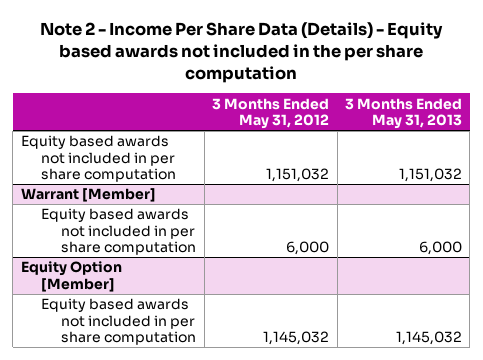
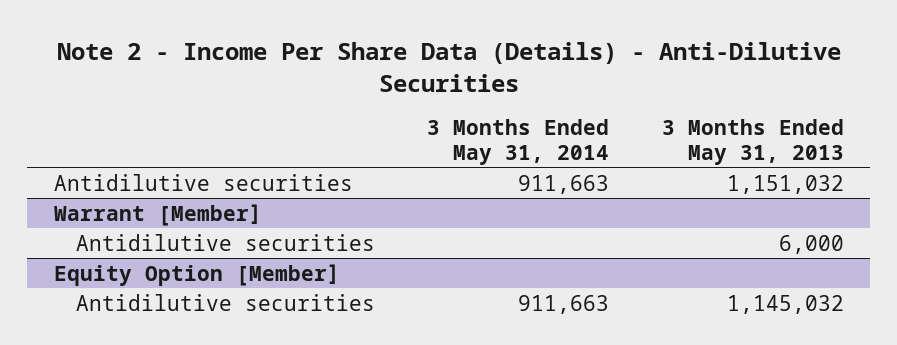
- Note 2 - Income Per Share Data (Details) - Equity based awards not included in the per share computation
+ Note 2 - Income Per Share Data (Details) - Anti-Dilutive Securities
- | 3 Months Ended May 31, 2012 | 3 Months Ended May 31, 2013
+ | 3 Months Ended May 31, 2014 | 3 Months Ended May 31, 2013
- Equity based awards not included in per share computation | 1,151,032 | 1,151,032
+ Antidilutive securities | 911,663 | 1,151,032
@ Warrant [Member]
- Equity based awards not included in per share computation | 6,000 | 6,000
+ Antidilutive securities | | 6,000
@ Equity Option [Member]
- Equity based awards not included in per share computation | 1,145,032 | 1,145,032
+ Antidilutive securities | 911,663 | 1,145,032

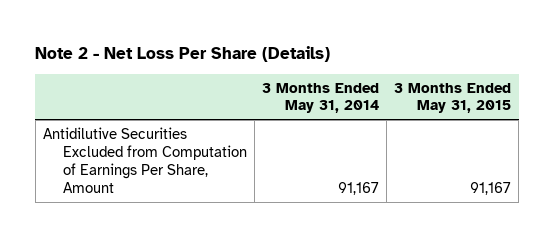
- Note 2 - Income Per Share Data (Details) - Anti-Dilutive Securities
+ Note 2 - Net Loss Per Share (Details)
- | 3 Months Ended May 31, 2014 | 3 Months Ended May 31, 2013
+ | 3 Months Ended May 31, 2014 | 3 Months Ended May 31, 2015
- Antidilutive securities | 911,663 | 1,151,032
- Warrant [Member]
- Antidilutive securities | | 6,000
- Equity Option [Member]
- Antidilutive securities | 911,663 | 1,145,032
+ Antidilutive Securities Excluded from Computation of Earnings Per Share, Amount | 91,167 | 91,167

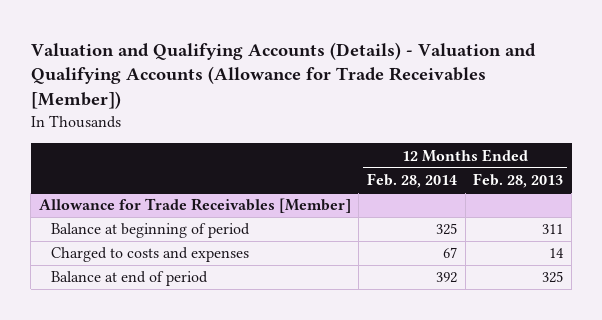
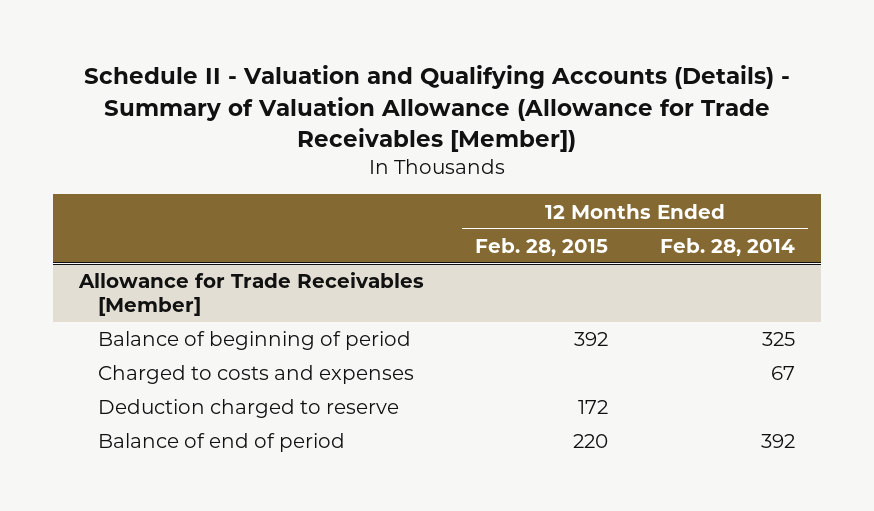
- Valuation and Qualifying Accounts (Details) - Valuation and Qualifying Accounts (Allowance for Trade Receivables [Member])
+ Schedule II - Valuation and Qualifying Accounts (Details) - Summary of Valuation Allowance (Allowance for Trade Receivables [Member])
- | 12 Months Ended Feb. 28, 2014 | 12 Months Ended Feb. 28, 2013
+ | 12 Months Ended Feb. 28, 2015 | 12 Months Ended Feb. 28, 2014
@ Allowance for Trade Receivables [Member]
- Balance at beginning of period | 325 | 311
+ Balance of beginning of period | 392 | 325
- Balance at end of period | 392 | 325
+ Deduction charged to reserve | 172 |
+ Balance of end of period | 220 | 392

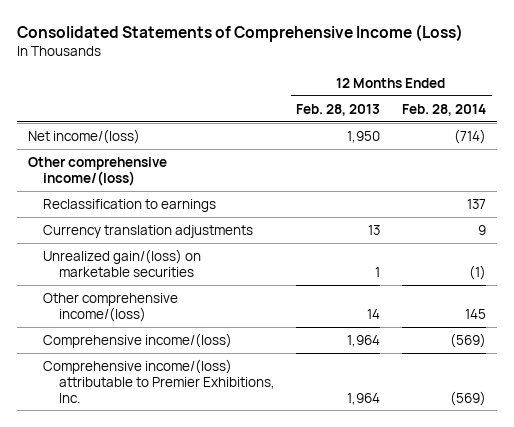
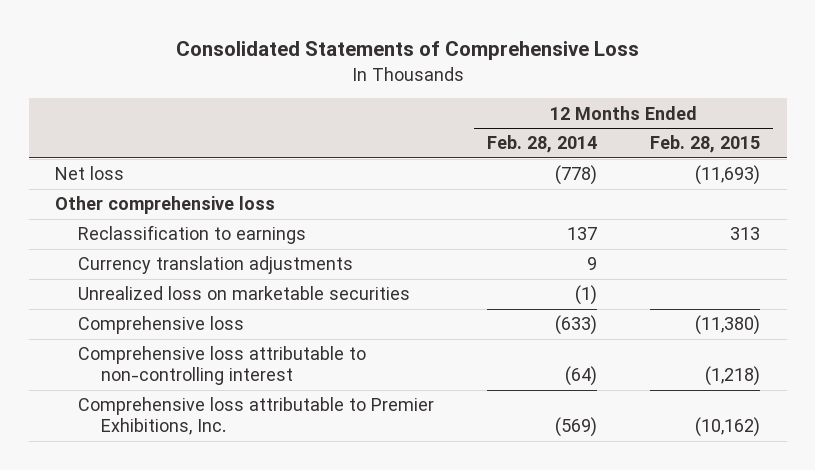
- Consolidated Statements of Comprehensive Income (Loss)
+ Consolidated Statements of Comprehensive Loss
- | 12 Months Ended Feb. 28, 2013 | 12 Months Ended Feb. 28, 2014
+ | 12 Months Ended Feb. 28, 2014 | 12 Months Ended Feb. 28, 2015
- Net income/(loss) | 1,950 | (714)
- Other comprehensive income/(loss)
+ Net loss | (778) | (11,693)
+ Other comprehensive loss
- Unrealized gain/(loss) on marketable securities | 1 | (1)
- Other comprehensive income/(loss) | 14 | 145
- Comprehensive income/(loss) | 1,964 | (569)
- Comprehensive income/(loss) attributable to Premier Exhibitions, Inc. | 1,964 | (569)
+ Unrealized loss on marketable securities | (1) |
+ Comprehensive loss | (633) | (11,380)
+ Comprehensive loss attributable to non-controlling interest | (64) | (1,218)
+ Comprehensive loss attributable to Premier Exhibitions, Inc. | (569) | (10,162)

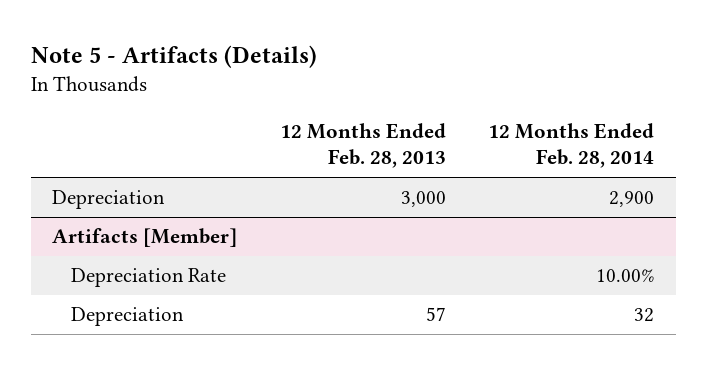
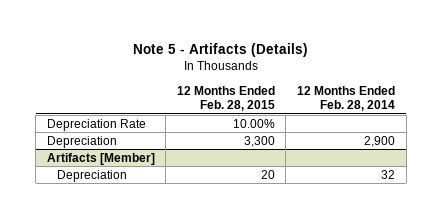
- | 12 Months Ended Feb. 28, 2013 | 12 Months Ended Feb. 28, 2014
+ | 12 Months Ended Feb. 28, 2015 | 12 Months Ended Feb. 28, 2014
+ Depreciation Rate | 10.00% |
@ Artifacts [Member]
- Depreciation Rate | | 10.00%

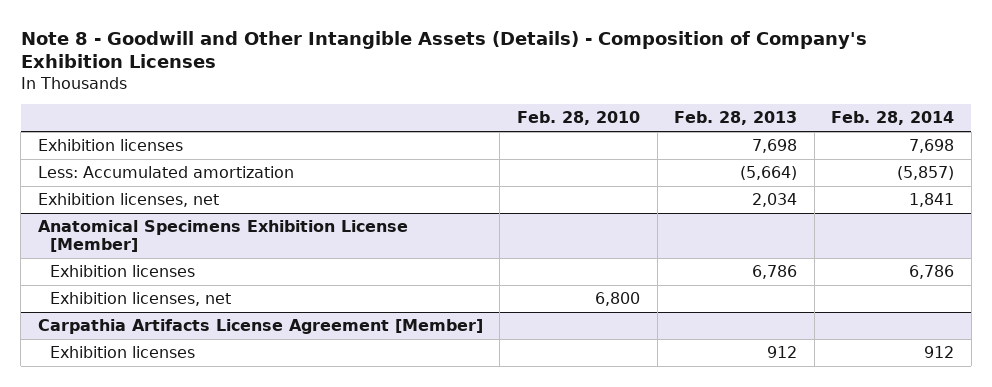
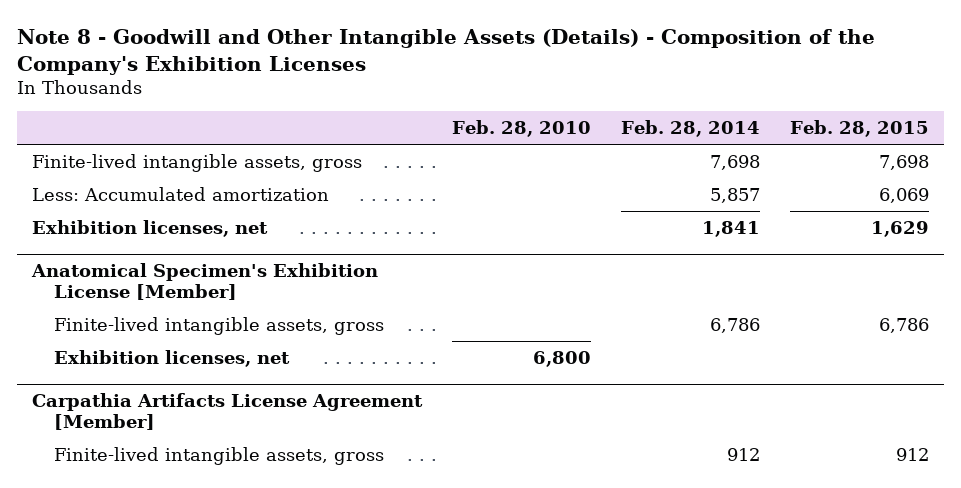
- Note 8 - Goodwill and Other Intangible Assets (Details) - Composition of Company's Exhibition Licenses
+ Note 8 - Goodwill and Other Intangible Assets (Details) - Composition of the Company's Exhibition Licenses
- | Feb. 28, 2010 | Feb. 28, 2013 | Feb. 28, 2014
+ | Feb. 28, 2010 | Feb. 28, 2014 | Feb. 28, 2015
- Exhibition licenses | | 7,698 | 7,698
- Less: Accumulated amortization | | (5,664) | (5,857)
+ Finite-lived intangible assets, gross | | 7,698 | 7,698
+ Less: Accumulated amortization | | 5,857 | 6,069
- Anatomical Specimens Exhibition License [Member]
- Exhibition licenses | | 6,786 | 6,786
+ Anatomical Specimen's Exhibition License [Member]
+ Finite-lived intangible assets, gross | | 6,786 | 6,786
@ Carpathia Artifacts License Agreement [Member]
- Exhibition licenses | | 912 | 912
+ Finite-lived intangible assets, gross | | 912 | 912

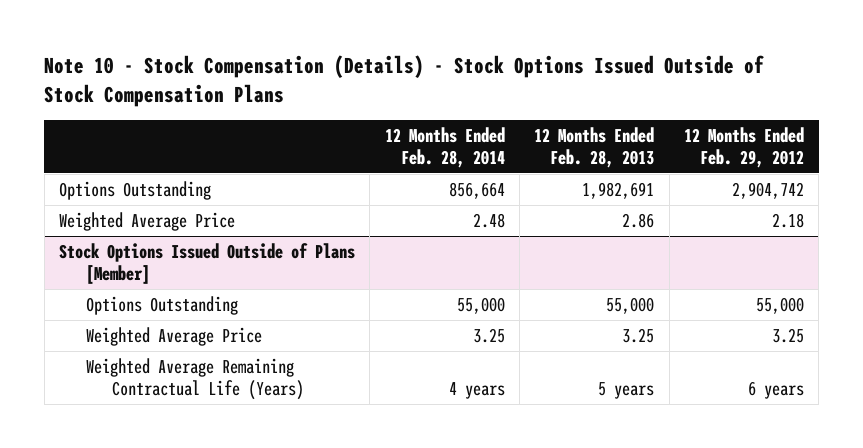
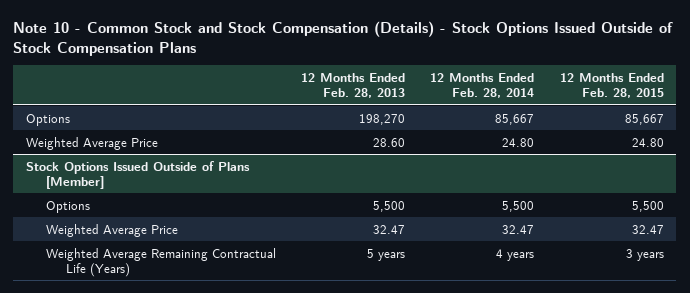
- Note 10 - Stock Compensation (Details) - Stock Options Issued Outside of Stock Compensation Plans
+ Note 10 - Common Stock and Stock Compensation (Details) - Stock Options Issued Outside of Stock Compensation Plans
- | 12 Months Ended Feb. 28, 2014 | 12 Months Ended Feb. 28, 2013 | 12 Months Ended Feb. 29, 2012
+ | 12 Months Ended Feb. 28, 2013 | 12 Months Ended Feb. 28, 2014 | 12 Months Ended Feb. 28, 2015
- Options Outstanding | 856,664 | 1,982,691 | 2,904,742
- Weighted Average Price | 2.48 | 2.86 | 2.18
+ Options | 198,270 | 85,667 | 85,667
+ Weighted Average Price | 28.60 | 24.80 | 24.80
@ Stock Options Issued Outside of Plans [Member]
- Options Outstanding | 55,000 | 55,000 | 55,000
- Weighted Average Price | 3.25 | 3.25 | 3.25
+ Options | 5,500 | 5,500 | 5,500
+ Weighted Average Price | 32.47 | 32.47 | 32.47

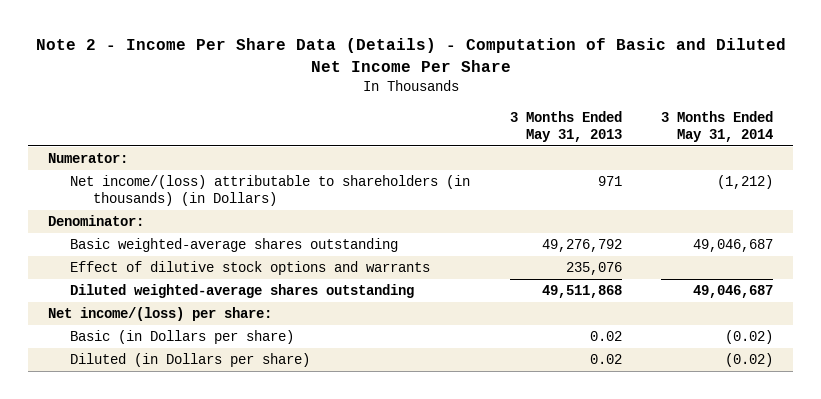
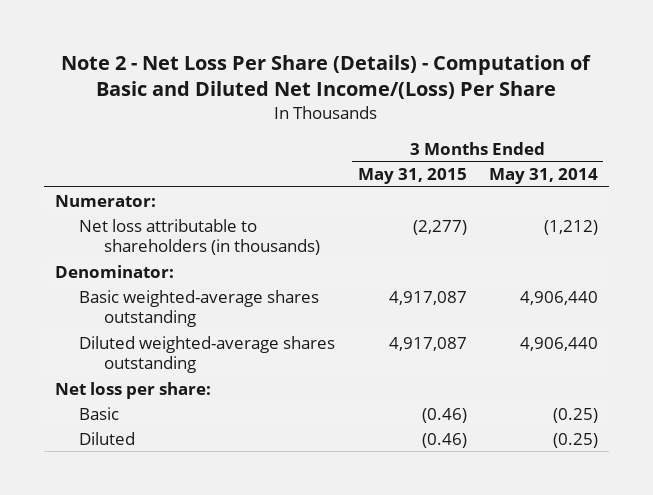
- Note 2 - Income Per Share Data (Details) - Computation of Basic and Diluted Net Income Per Share
+ Note 2 - Net Loss Per Share (Details) - Computation of Basic and Diluted Net Income/(Loss) Per Share
- | 3 Months Ended May 31, 2013 | 3 Months Ended May 31, 2014
+ | 3 Months Ended May 31, 2015 | 3 Months Ended May 31, 2014
- Net income/(loss) attributable to shareholders (in thousands) (in Dollars) | 971 | (1,212)
+ Net loss attributable to shareholders (in thousands) | (2,277) | (1,212)
- Basic weighted-average shares outstanding | 49,276,792 | 49,046,687
- Effect of dilutive stock options and warrants | 235,076 |
- Diluted weighted-average shares outstanding | 49,511,868 | 49,046,687
- Net income/(loss) per share:
- Basic (in Dollars per share) | 0.02 | (0.02)
- Diluted (in Dollars per share) | 0.02 | (0.02)
+ Basic weighted-average shares outstanding | 4,917,087 | 4,906,440
+ Diluted weighted-average shares outstanding | 4,917,087 | 4,906,440
+ Net loss per share:
+ Basic | (0.46) | (0.25)
+ Diluted | (0.46) | (0.25)

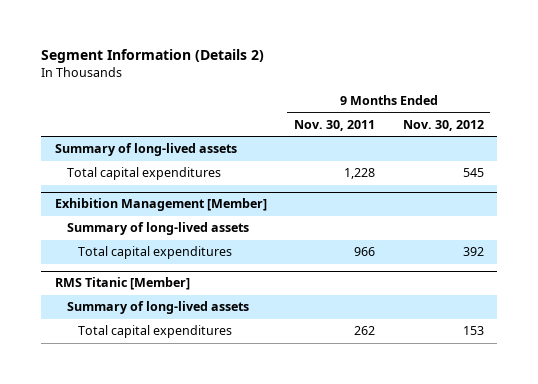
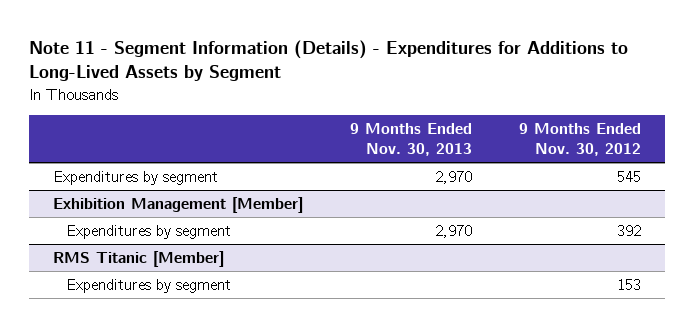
- Segment Information (Details 2)
+ Note 11 - Segment Information (Details) - Expenditures for Additions to Long-Lived Assets by Segment
- | 9 Months Ended Nov. 30, 2011 | 9 Months Ended Nov. 30, 2012
+ | 9 Months Ended Nov. 30, 2013 | 9 Months Ended Nov. 30, 2012
- Summary of long-lived assets
- Total capital expenditures | 1,228 | 545
+ Expenditures by segment | 2,970 | 545
@ Exhibition Management [Member]
- Summary of long-lived assets
- Total capital expenditures | 966 | 392
+ Expenditures by segment | 2,970 | 392
@ RMS Titanic [Member]
- Summary of long-lived assets
- Total capital expenditures | 262 | 153
+ Expenditures by segment | | 153

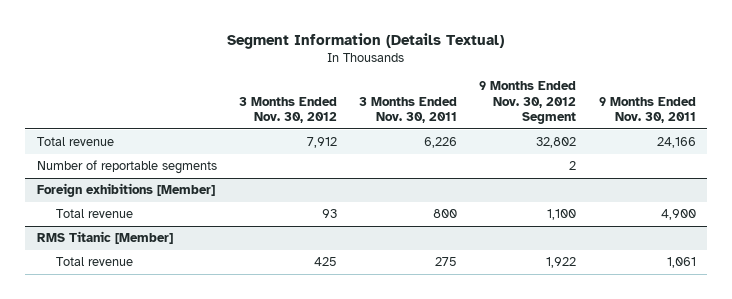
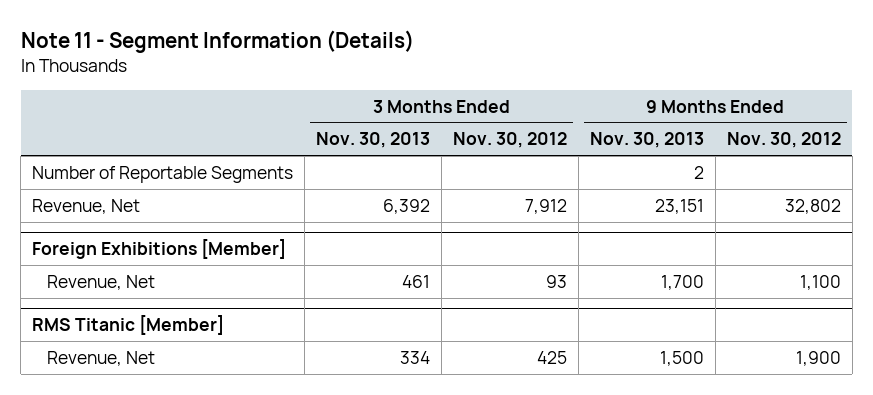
- Segment Information (Details Textual)
+ Note 11 - Segment Information (Details)
- | 3 Months Ended Nov. 30, 2012 | 3 Months Ended Nov. 30, 2011 | 9 Months Ended Nov. 30, 2012 Segment | 9 Months Ended Nov. 30, 2011
+ | 3 Months Ended Nov. 30, 2013 | 3 Months Ended Nov. 30, 2012 | 9 Months Ended Nov. 30, 2013 | 9 Months Ended Nov. 30, 2012
- Total revenue | 7,912 | 6,226 | 32,802 | 24,166
- Number of reportable segments | | | 2 |
- Foreign exhibitions [Member]
- Total revenue | 93 | 800 | 1,100 | 4,900
+ Number of Reportable Segments | | | 2 |
+ Revenue, Net | 6,392 | 7,912 | 23,151 | 32,802
+ Foreign Exhibitions [Member]
+ Revenue, Net | 461 | 93 | 1,700 | 1,100
@ RMS Titanic [Member]
- Total revenue | 425 | 275 | 1,922 | 1,061
+ Revenue, Net | 334 | 425 | 1,500 | 1,900

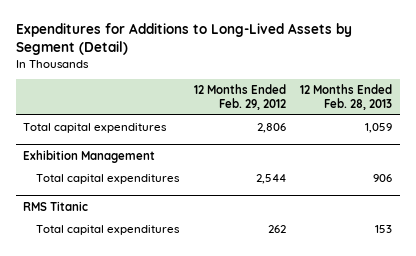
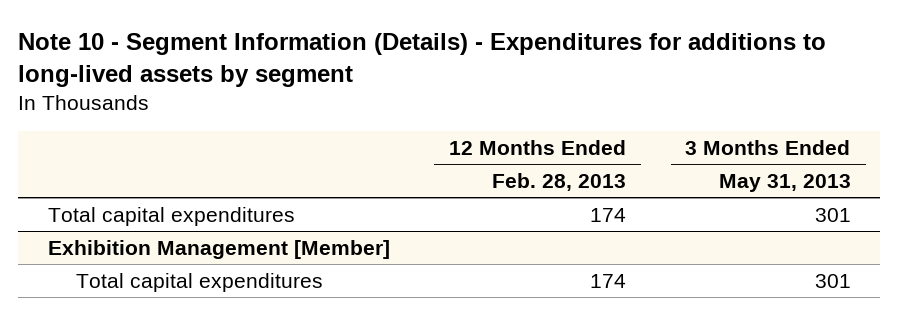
- Expenditures for Additions to Long-Lived Assets by Segment (Detail)
+ Note 10 - Segment Information (Details) - Expenditures for additions to long-lived assets by segment
- | 12 Months Ended Feb. 29, 2012 | 12 Months Ended Feb. 28, 2013
+ | 12 Months Ended Feb. 28, 2013 | 3 Months Ended May 31, 2013
- Total capital expenditures | 2,806 | 1,059
- Exhibition Management
- Total capital expenditures | 2,544 | 906
- RMS Titanic
- Total capital expenditures | 262 | 153
+ Total capital expenditures | 174 | 301
+ Exhibition Management [Member]
+ Total capital expenditures | 174 | 301

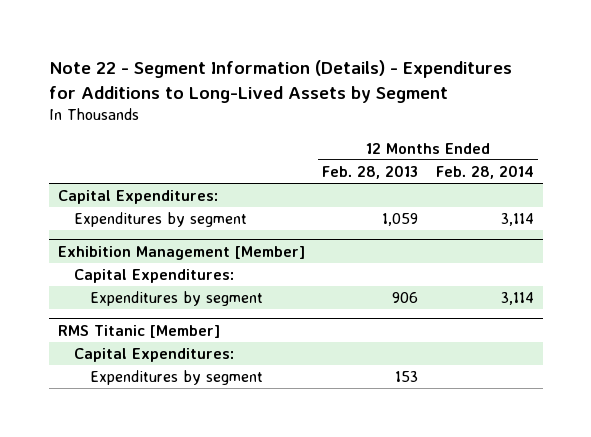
- Note 10 - Segment Information (Details) - Expenditures for additions to long-lived assets by segment
+ Note 22 - Segment Information (Details) - Expenditures for Additions to Long-Lived Assets by Segment
- | 12 Months Ended Feb. 28, 2013 | 3 Months Ended May 31, 2013
+ | 12 Months Ended Feb. 28, 2013 | 12 Months Ended Feb. 28, 2014
- Total capital expenditures | 174 | 301
+ Capital Expenditures:
+ Expenditures by segment | 1,059 | 3,114
@ Exhibition Management [Member]
- Total capital expenditures | 174 | 301
+ Capital Expenditures:
+ Expenditures by segment | 906 | 3,114
+ RMS Titanic [Member]
+ Capital Expenditures:
+ Expenditures by segment | 153 |

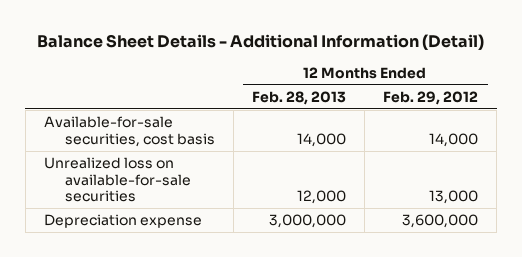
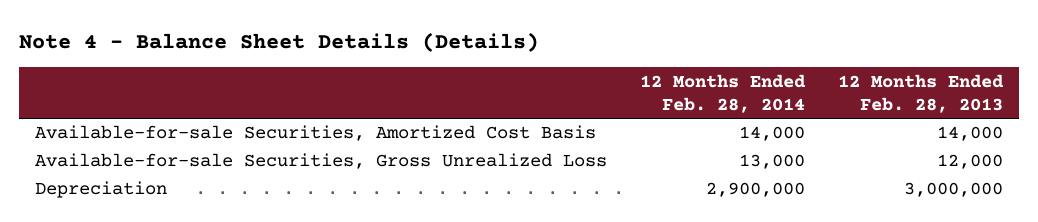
- Balance Sheet Details - Additional Information (Detail)
+ Note 4 - Balance Sheet Details (Details)
- | 12 Months Ended Feb. 28, 2013 | 12 Months Ended Feb. 29, 2012
+ | 12 Months Ended Feb. 28, 2014 | 12 Months Ended Feb. 28, 2013
- Available-for-sale securities, cost basis | 14,000 | 14,000
- Unrealized loss on available-for-sale securities | 12,000 | 13,000
- Depreciation expense | 3,000,000 | 3,600,000
+ Available-for-sale Securities, Amortized Cost Basis | 14,000 | 14,000
+ Available-for-sale Securities, Gross Unrealized Loss | 13,000 | 12,000
+ Depreciation | 2,900,000 | 3,000,000

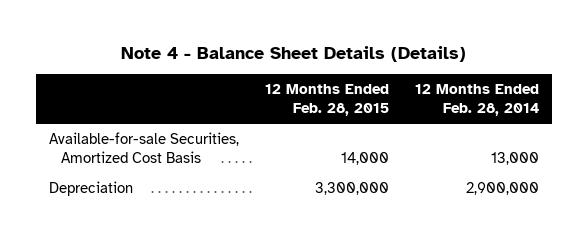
- | 12 Months Ended Feb. 28, 2014 | 12 Months Ended Feb. 28, 2013
+ | 12 Months Ended Feb. 28, 2015 | 12 Months Ended Feb. 28, 2014
- Available-for-sale Securities, Amortized Cost Basis | 14,000 | 14,000
- Available-for-sale Securities, Gross Unrealized Loss | 13,000 | 12,000
+ Available-for-sale Securities, Amortized Cost Basis | 14,000 | 13,000

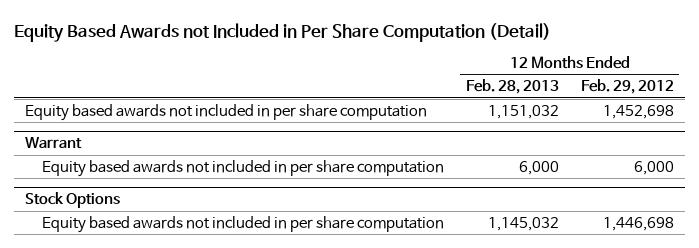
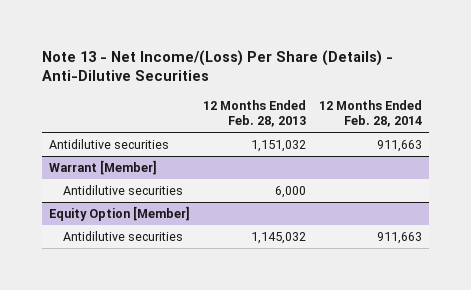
- Equity Based Awards not Included in Per Share Computation (Detail)
+ Note 13 - Net Income/(Loss) Per Share (Details) - Anti-Dilutive Securities
- | 12 Months Ended Feb. 28, 2013 | 12 Months Ended Feb. 29, 2012
+ | 12 Months Ended Feb. 28, 2013 | 12 Months Ended Feb. 28, 2014
- Equity based awards not included in per share computation | 1,151,032 | 1,452,698
- Warrant
- Equity based awards not included in per share computation | 6,000 | 6,000
- Stock Options
- Equity based awards not included in per share computation | 1,145,032 | 1,446,698
+ Antidilutive securities | 1,151,032 | 911,663
+ Warrant [Member]
+ Antidilutive securities | 6,000 |
+ Equity Option [Member]
+ Antidilutive securities | 1,145,032 | 911,663

